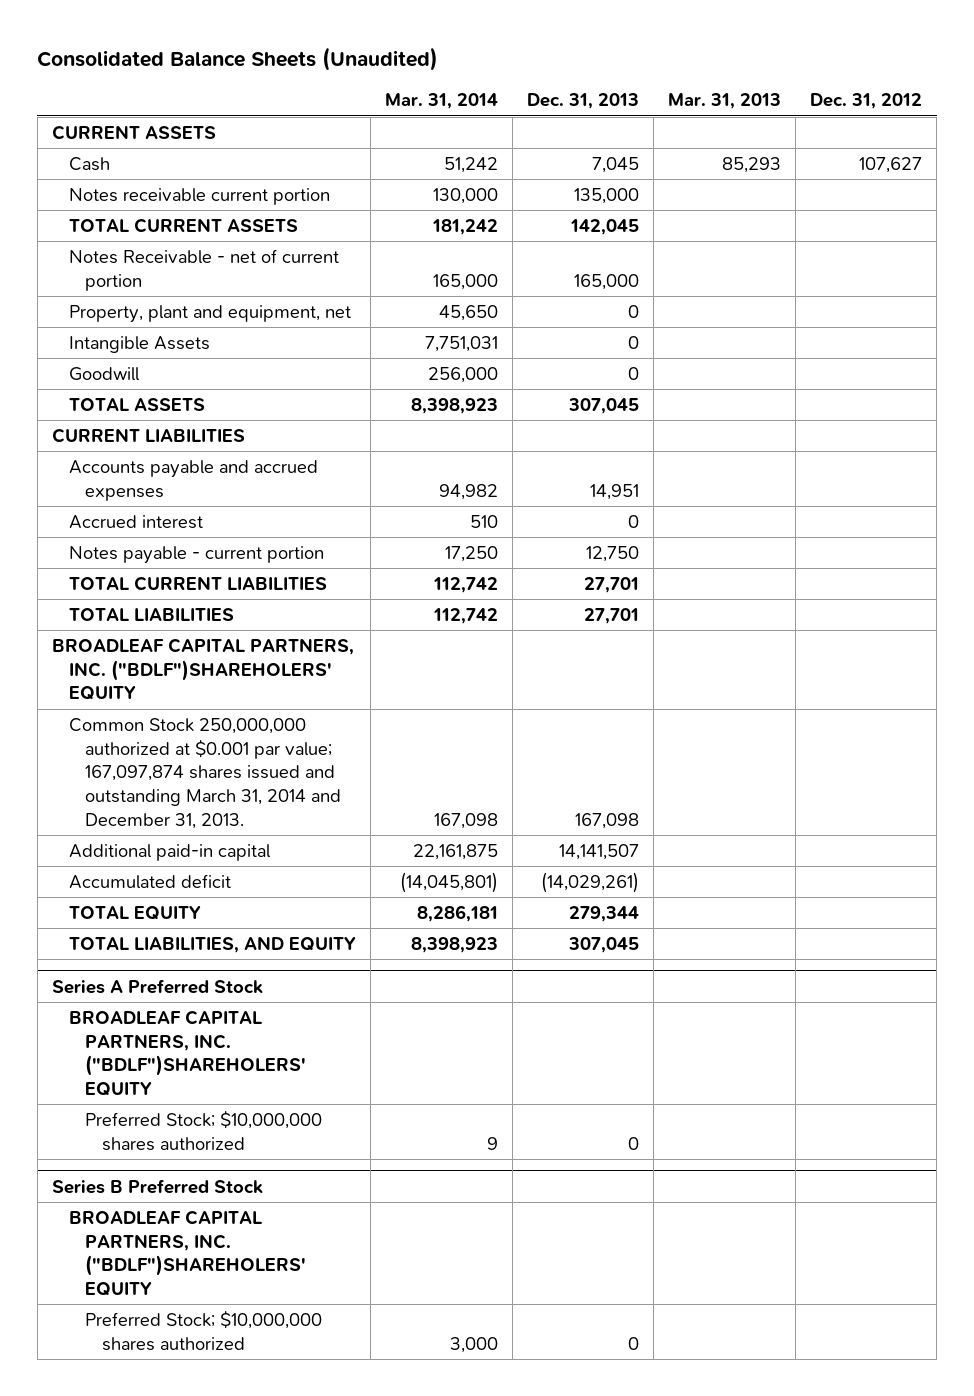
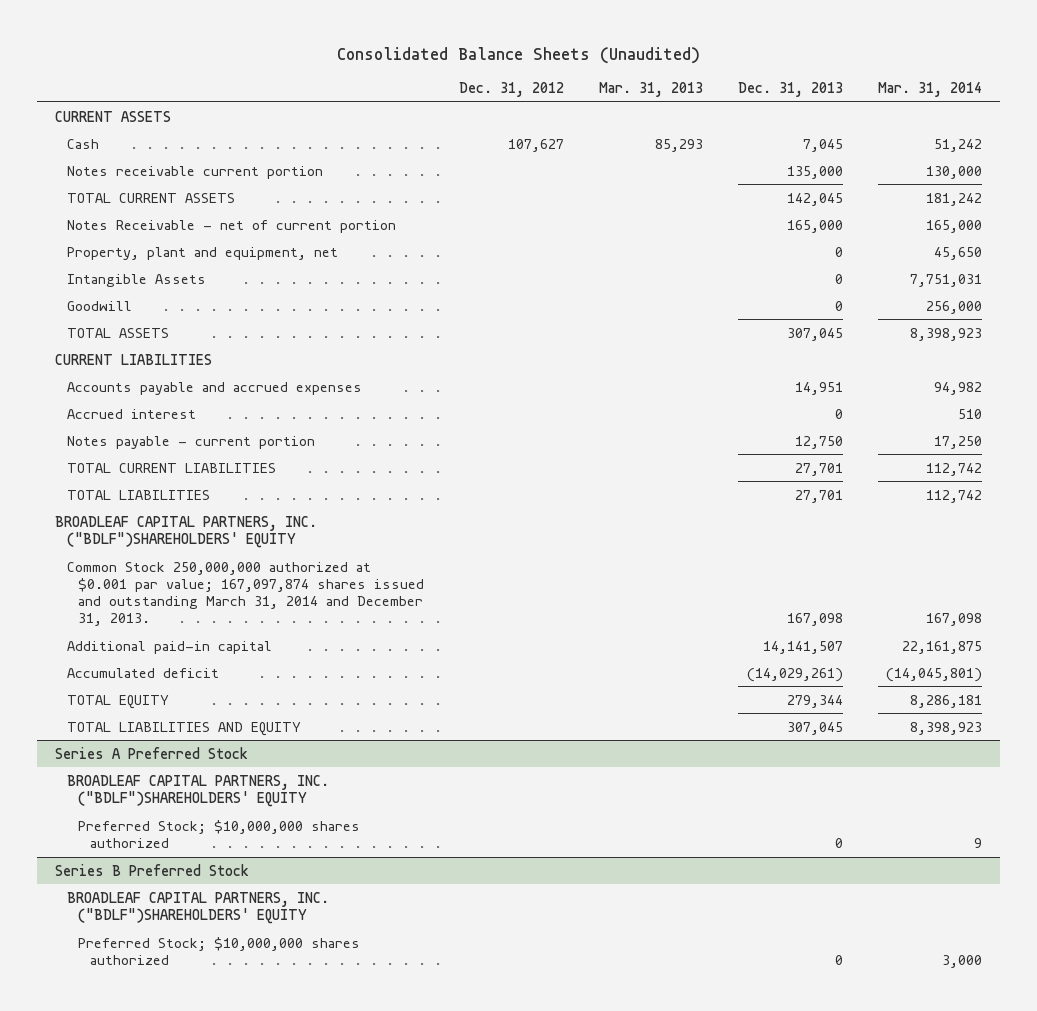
- | Mar. 31, 2014 | Dec. 31, 2013 | Mar. 31, 2013 | Dec. 31, 2012
+ | Dec. 31, 2012 | Mar. 31, 2013 | Dec. 31, 2013 | Mar. 31, 2014
- BROADLEAF CAPITAL PARTNERS, INC. ("BDLF")SHAREHOLERS' EQUITY
+ BROADLEAF CAPITAL PARTNERS, INC. ("BDLF")SHAREHOLDERS' EQUITY
- TOTAL LIABILITIES, AND EQUITY | 8,398,923 | 307,045 | |
+ TOTAL LIABILITIES AND EQUITY | | | 307,045 | 8,398,923
@ Series A Preferred Stock
- BROADLEAF CAPITAL PARTNERS, INC. ("BDLF")SHAREHOLERS' EQUITY
+ BROADLEAF CAPITAL PARTNERS, INC. ("BDLF")SHAREHOLDERS' EQUITY
@ Series B Preferred Stock
- BROADLEAF CAPITAL PARTNERS, INC. ("BDLF")SHAREHOLERS' EQUITY
+ BROADLEAF CAPITAL PARTNERS, INC. ("BDLF")SHAREHOLDERS' EQUITY

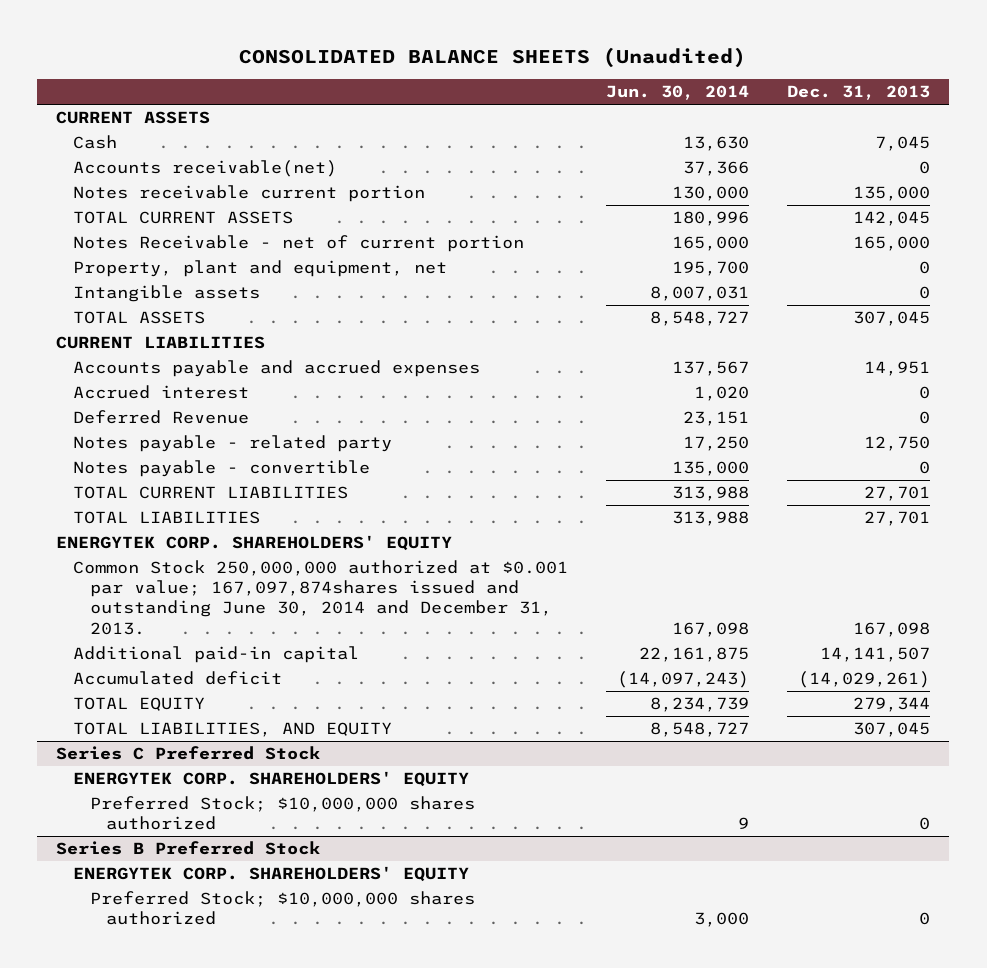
- Consolidated Balance Sheets (Unaudited)
+ CONSOLIDATED BALANCE SHEETS (Unaudited)
- | Dec. 31, 2012 | Mar. 31, 2013 | Dec. 31, 2013 | Mar. 31, 2014
+ | Jun. 30, 2014 | Dec. 31, 2013
+ Accounts receivable(net) | 37,366 | 0
- Intangible Assets | | | 0 | 7,751,031
- Goodwill | | | 0 | 256,000
+ Intangible assets | 8,007,031 | 0
- Notes payable - current portion | | | 12,750 | 17,250
+ Deferred Revenue | 23,151 | 0
+ Notes payable - related party | 17,250 | 12,750
+ Notes payable - convertible | 135,000 | 0
- BROADLEAF CAPITAL PARTNERS, INC. ("BDLF")SHAREHOLDERS' EQUITY
- Common Stock 250,000,000 authorized at $0.001 par value; 167,097,874 shares issued and outstanding March 31, 2014 and December 31, 2013. | | | 167,098 | 167,098
+ ENERGYTEK CORP. SHAREHOLDERS' EQUITY
+ Common Stock 250,000,000 authorized at $0.001 par value; 167,097,874shares issued and outstanding June 30, 2014 and December 31, 2013. | 167,098 | 167,098
- TOTAL LIABILITIES AND EQUITY | | | 307,045 | 8,398,923
- Series A Preferred Stock
- BROADLEAF CAPITAL PARTNERS, INC. ("BDLF")SHAREHOLDERS' EQUITY
+ TOTAL LIABILITIES, AND EQUITY | 8,548,727 | 307,045
+ Series C Preferred Stock
+ ENERGYTEK CORP. SHAREHOLDERS' EQUITY
@ Series B Preferred Stock
- BROADLEAF CAPITAL PARTNERS, INC. ("BDLF")SHAREHOLDERS' EQUITY
+ ENERGYTEK CORP. SHAREHOLDERS' EQUITY

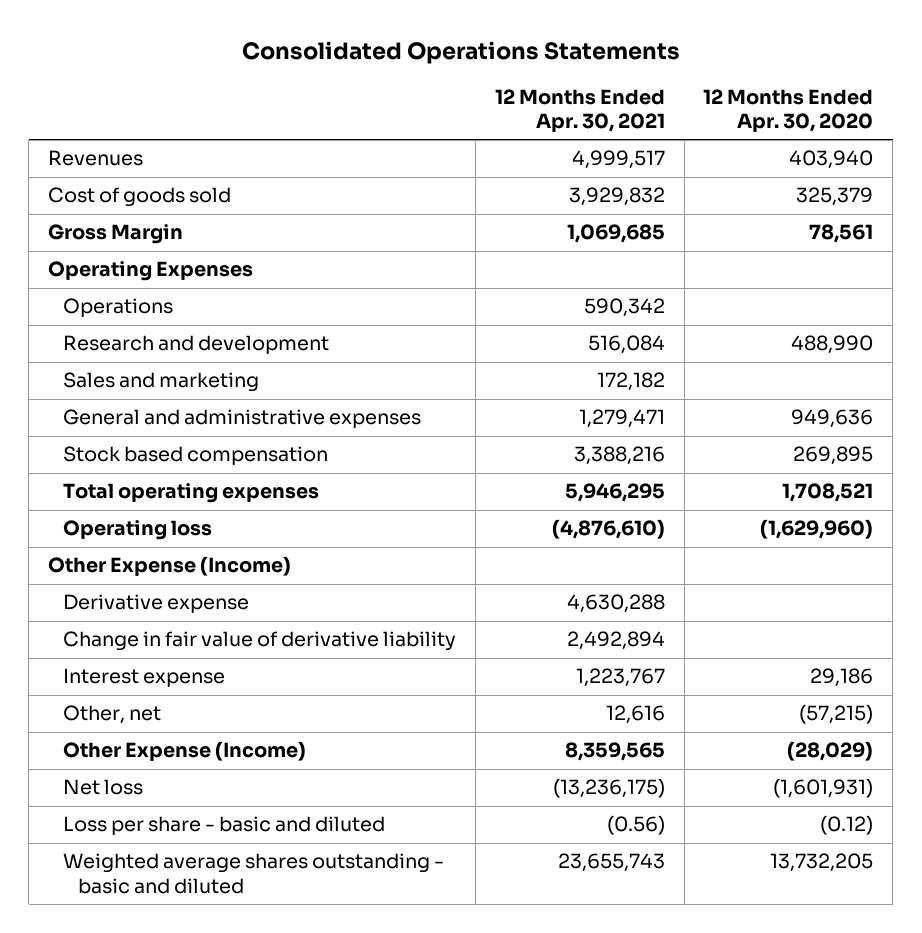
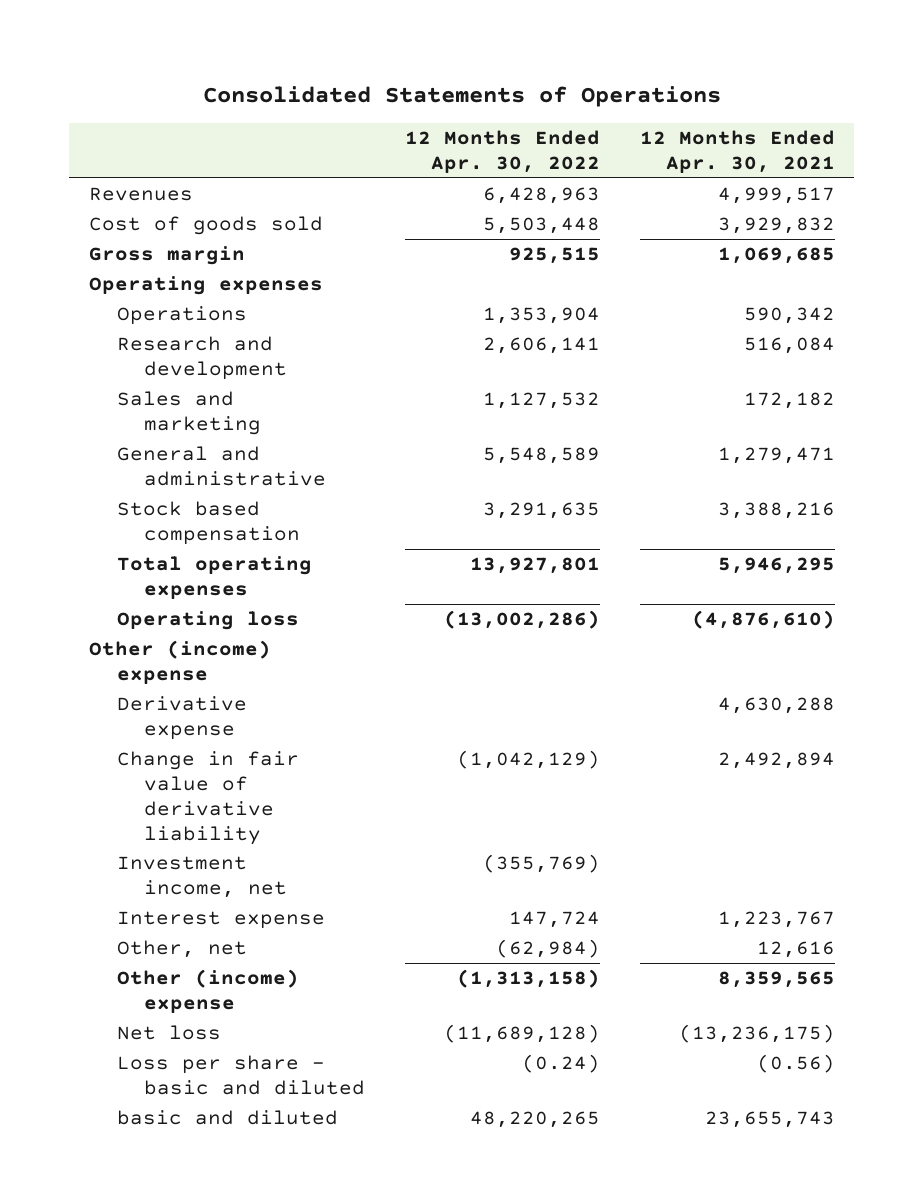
- Consolidated Operations Statements
+ Consolidated Statements of Operations
- | 12 Months Ended Apr. 30, 2021 | 12 Months Ended Apr. 30, 2020
+ | 12 Months Ended Apr. 30, 2022 | 12 Months Ended Apr. 30, 2021
- Gross Margin | 1,069,685 | 78,561
- Operating Expenses
+ Gross margin | 925,515 | 1,069,685
+ Operating expenses
- General and administrative expenses | 1,279,471 | 949,636
+ General and administrative | 5,548,589 | 1,279,471
- Other Expense (Income)
+ Other (income) expense
+ Investment income, net | (355,769) |
- Other Expense (Income) | 8,359,565 | (28,029)
+ Other (income) expense | (1,313,158) | 8,359,565
- Weighted average shares outstanding - basic and diluted | 23,655,743 | 13,732,205
+ basic and diluted | 48,220,265 | 23,655,743

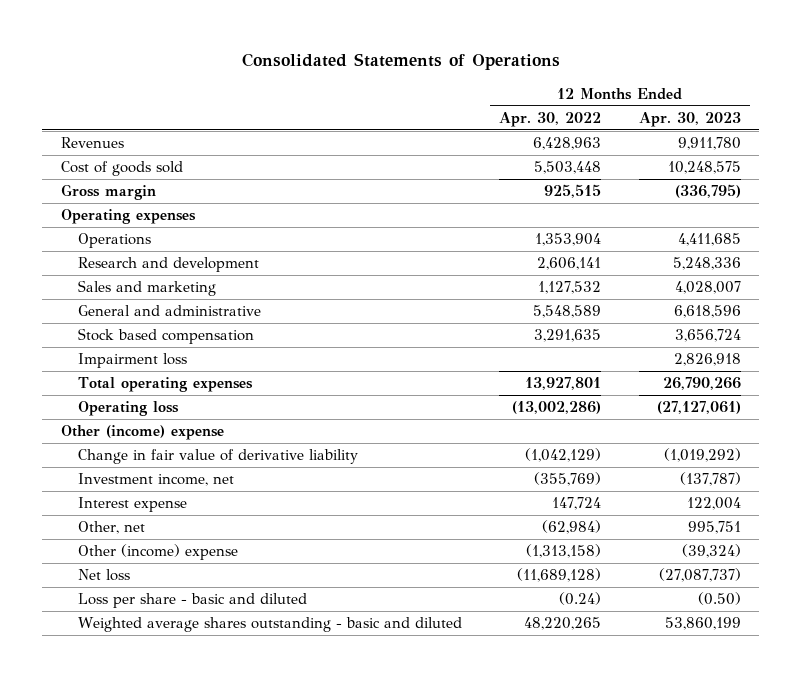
- | 12 Months Ended Apr. 30, 2022 | 12 Months Ended Apr. 30, 2021
+ | 12 Months Ended Apr. 30, 2022 | 12 Months Ended Apr. 30, 2023
+ Impairment loss | | 2,826,918
- Derivative expense | | 4,630,288
- basic and diluted | 48,220,265 | 23,655,743
+ Weighted average shares outstanding - basic and diluted | 48,220,265 | 53,860,199

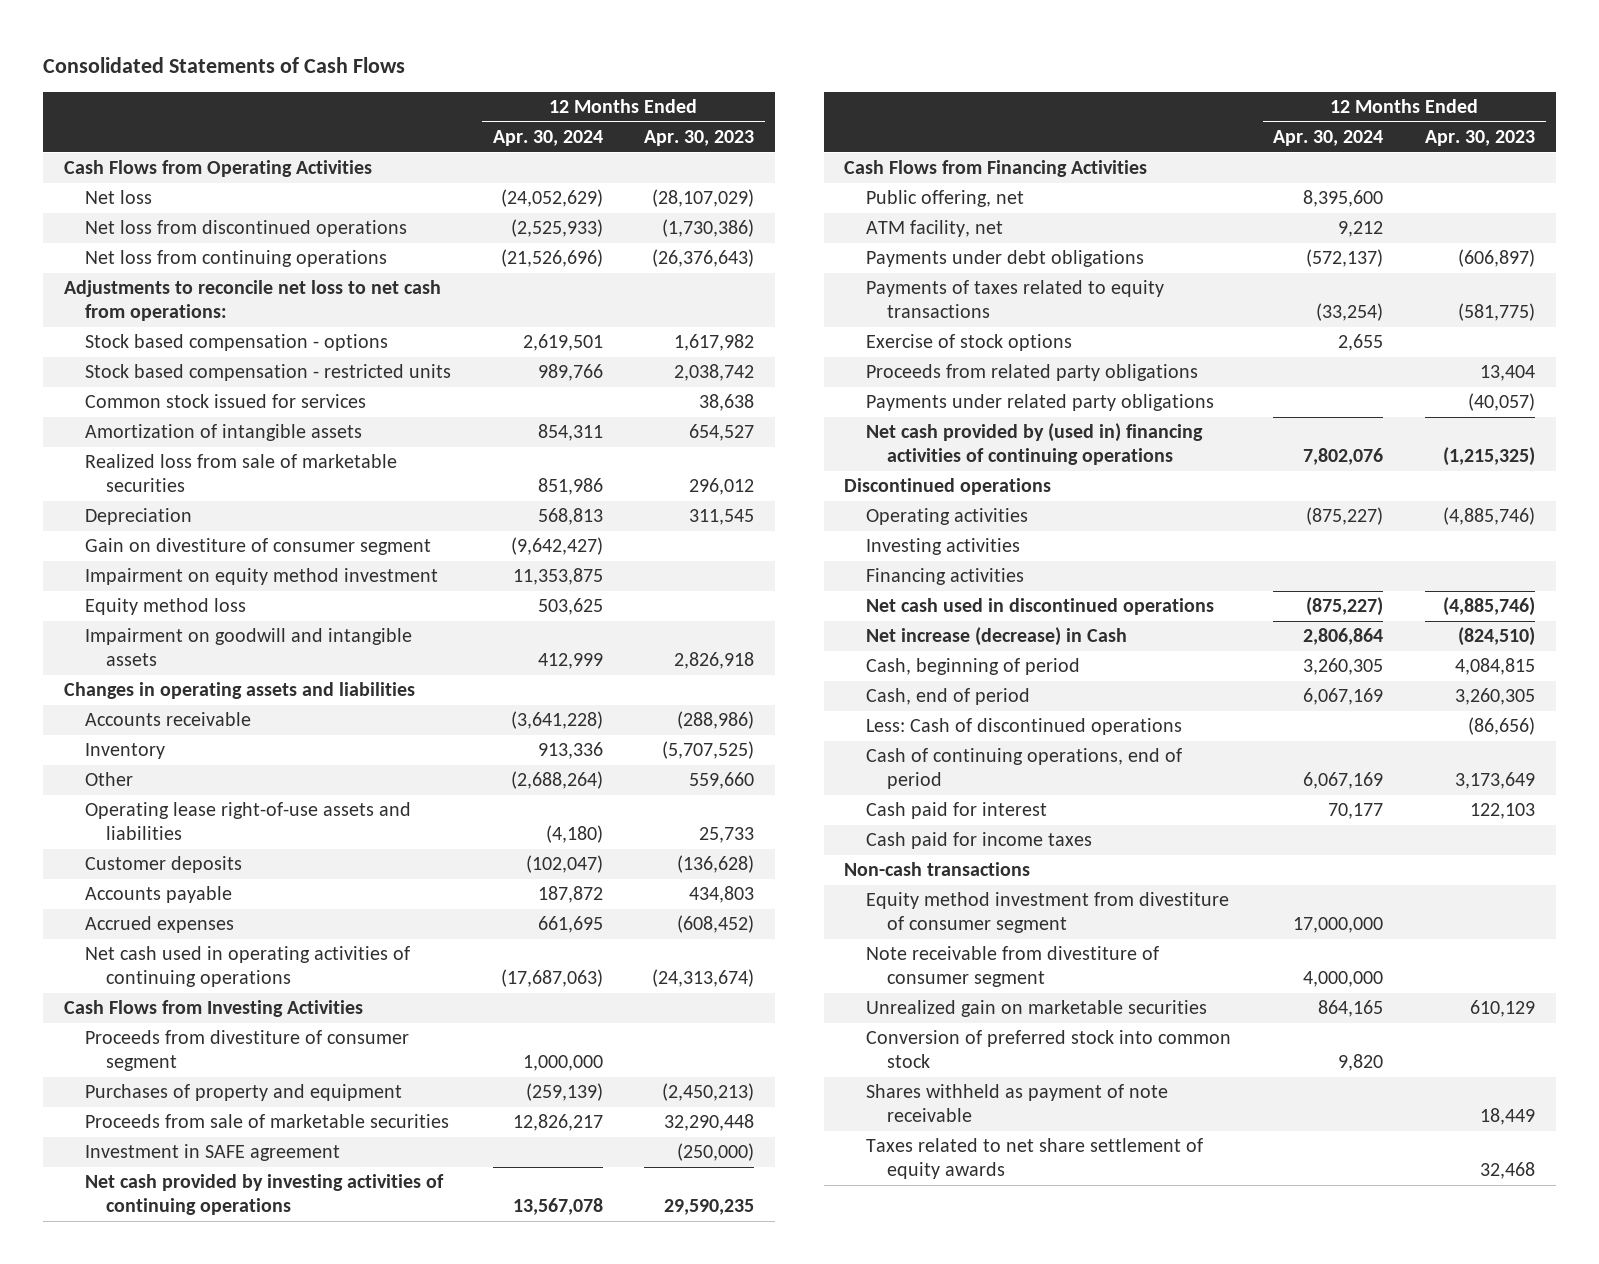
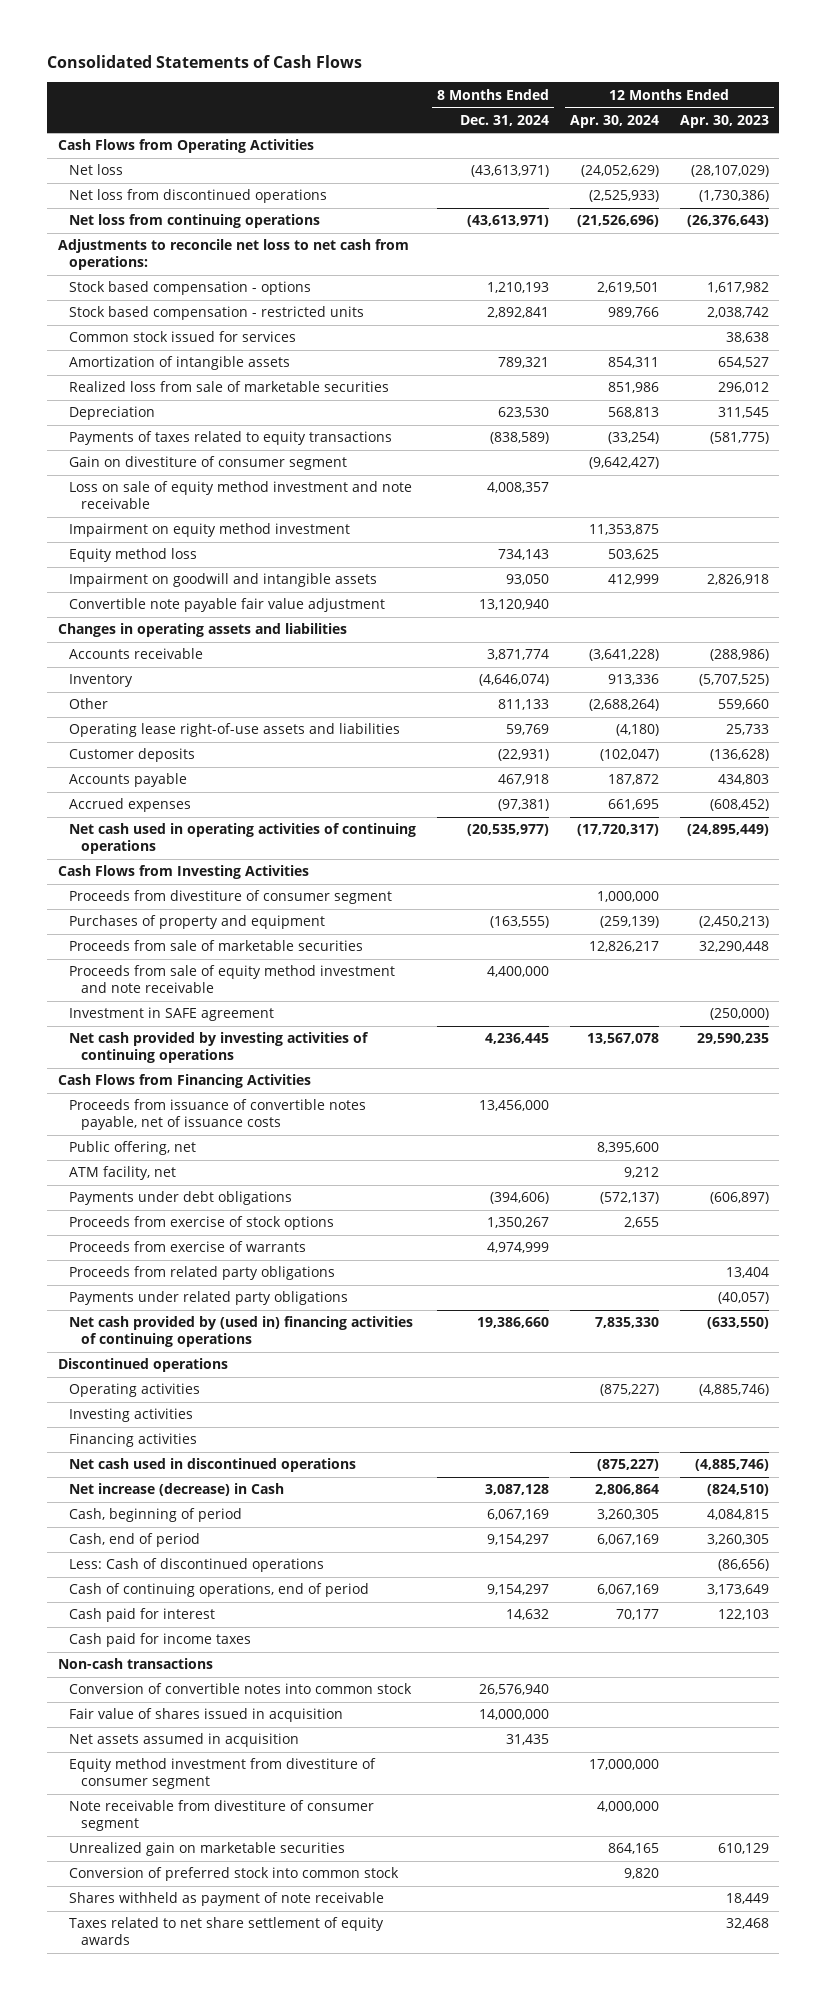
- | 12 Months Ended Apr. 30, 2024 | 12 Months Ended Apr. 30, 2023
+ | 8 Months Ended Dec. 31, 2024 | 12 Months Ended Apr. 30, 2024 | 12 Months Ended Apr. 30, 2023
moved up: Payments of taxes related to equity transactions | (838,589) | (33,254) | (581,775)
+ Loss on sale of equity method investment and note receivable | 4,008,357 | |
+ Convertible note payable fair value adjustment | 13,120,940 | |
- Net cash used in operating activities of continuing operations | (17,687,063) | (24,313,674)
+ Net cash used in operating activities of continuing operations | (20,535,977) | (17,720,317) | (24,895,449)
+ Proceeds from sale of equity method investment and note receivable | 4,400,000 | |
+ Proceeds from issuance of convertible notes payable, net of issuance costs | 13,456,000 | |
- Exercise of stock options | 2,655 |
+ Proceeds from exercise of stock options | 1,350,267 | 2,655 |
+ Proceeds from exercise of warrants | 4,974,999 | |
- Net cash provided by (used in) financing activities of continuing operations | 7,802,076 | (1,215,325)
+ Net cash provided by (used in) financing activities of continuing operations | 19,386,660 | 7,835,330 | (633,550)
+ Conversion of convertible notes into common stock | 26,576,940 | |
+ Fair value of shares issued in acquisition | 14,000,000 | |
+ Net assets assumed in acquisition | 31,435 | |

